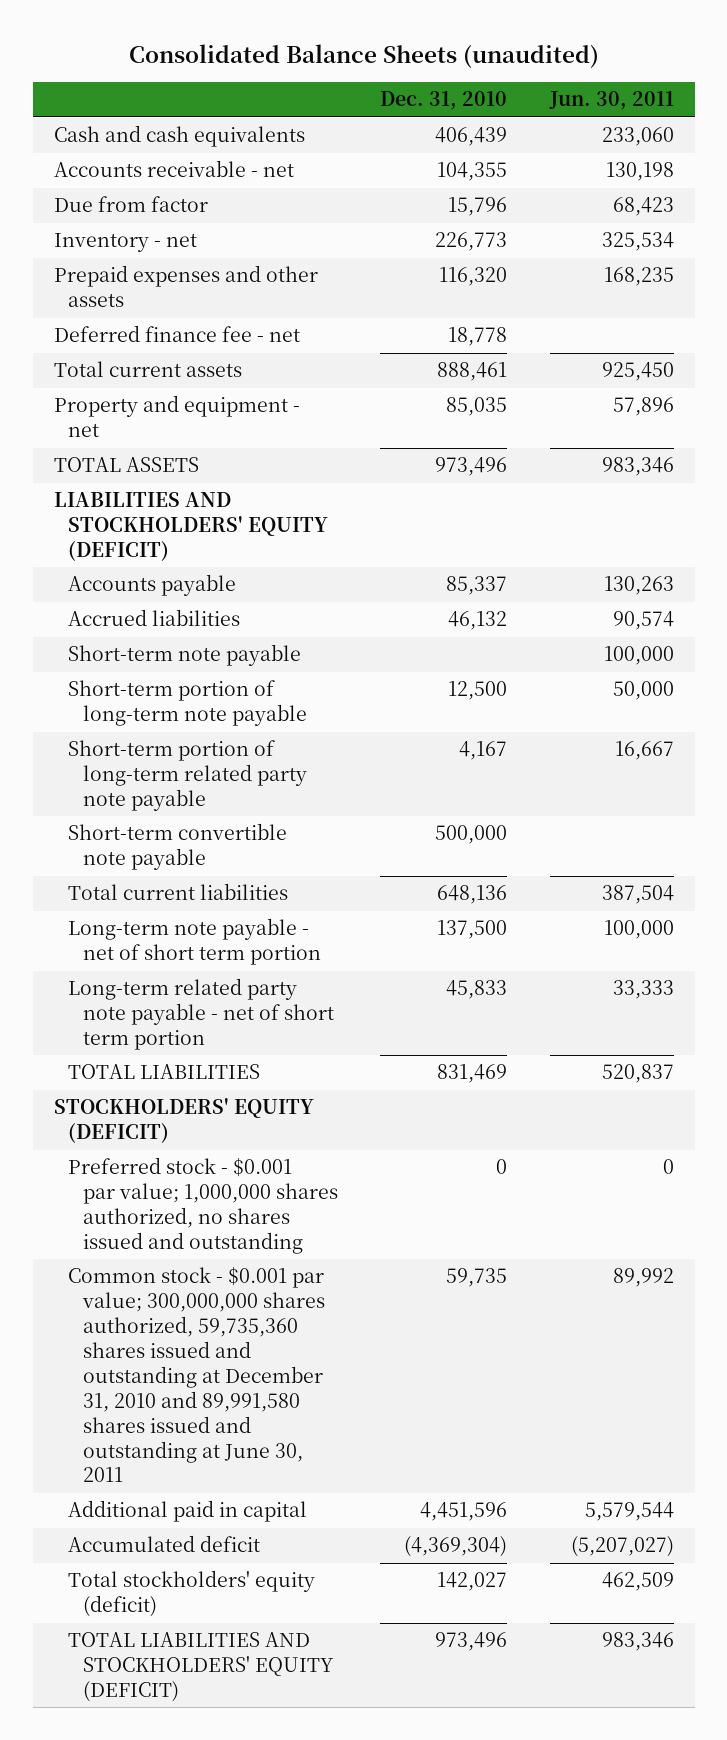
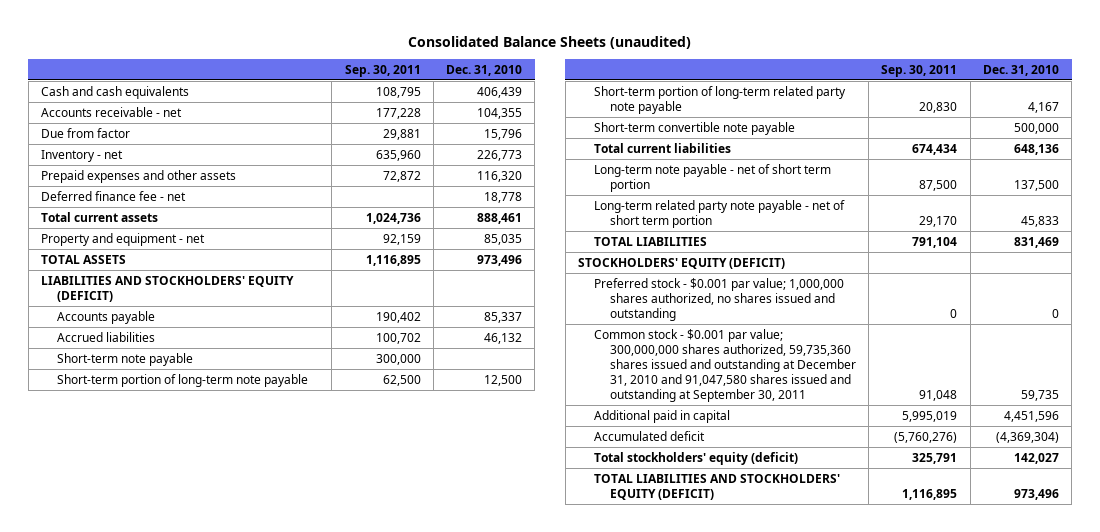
- | Dec. 31, 2010 | Jun. 30, 2011
+ | Sep. 30, 2011 | Dec. 31, 2010
- Common stock - $0.001 par value; 300,000,000 shares authorized, 59,735,360 shares issued and outstanding at December 31, 2010 and 89,991,580 shares issued and outstanding at June 30, 2011 | 59,735 | 89,992
+ Common stock - $0.001 par value; 300,000,000 shares authorized, 59,735,360 shares issued and outstanding at December 31, 2010 and 91,047,580 shares issued and outstanding at September 30, 2011 | 91,048 | 59,735

